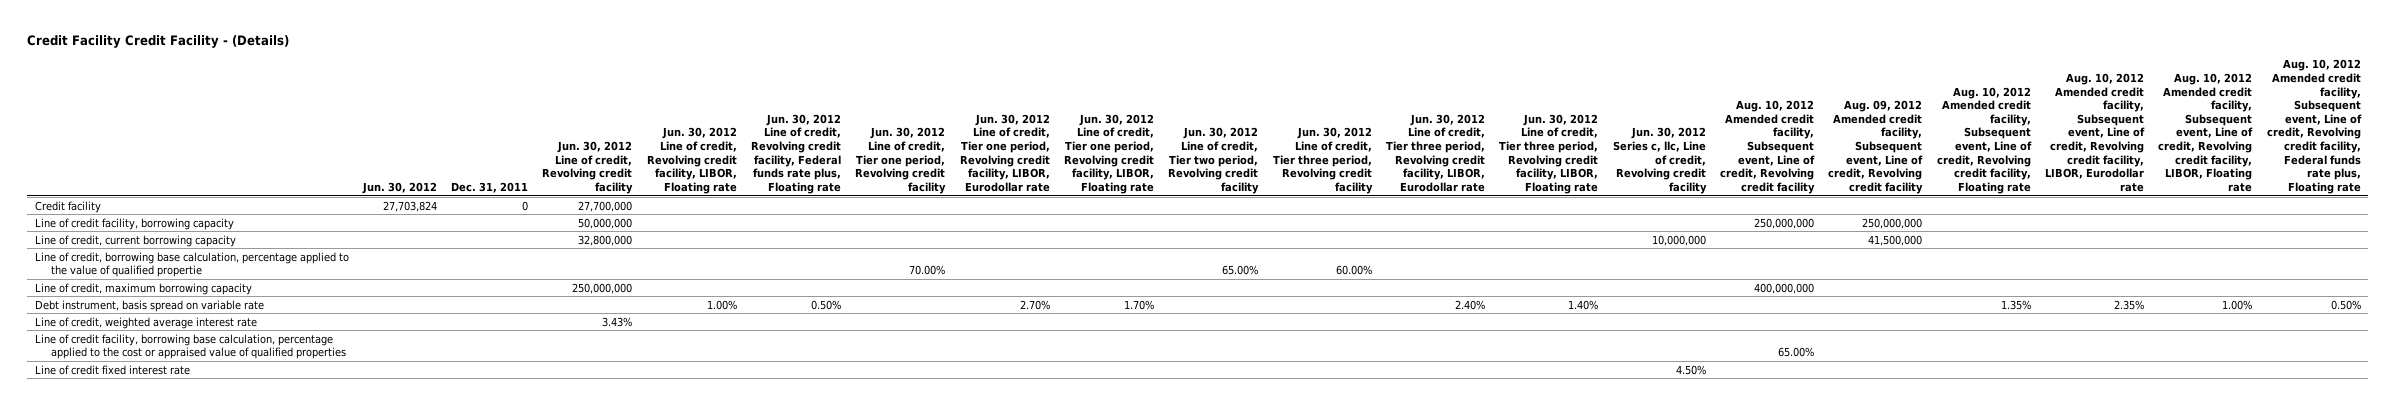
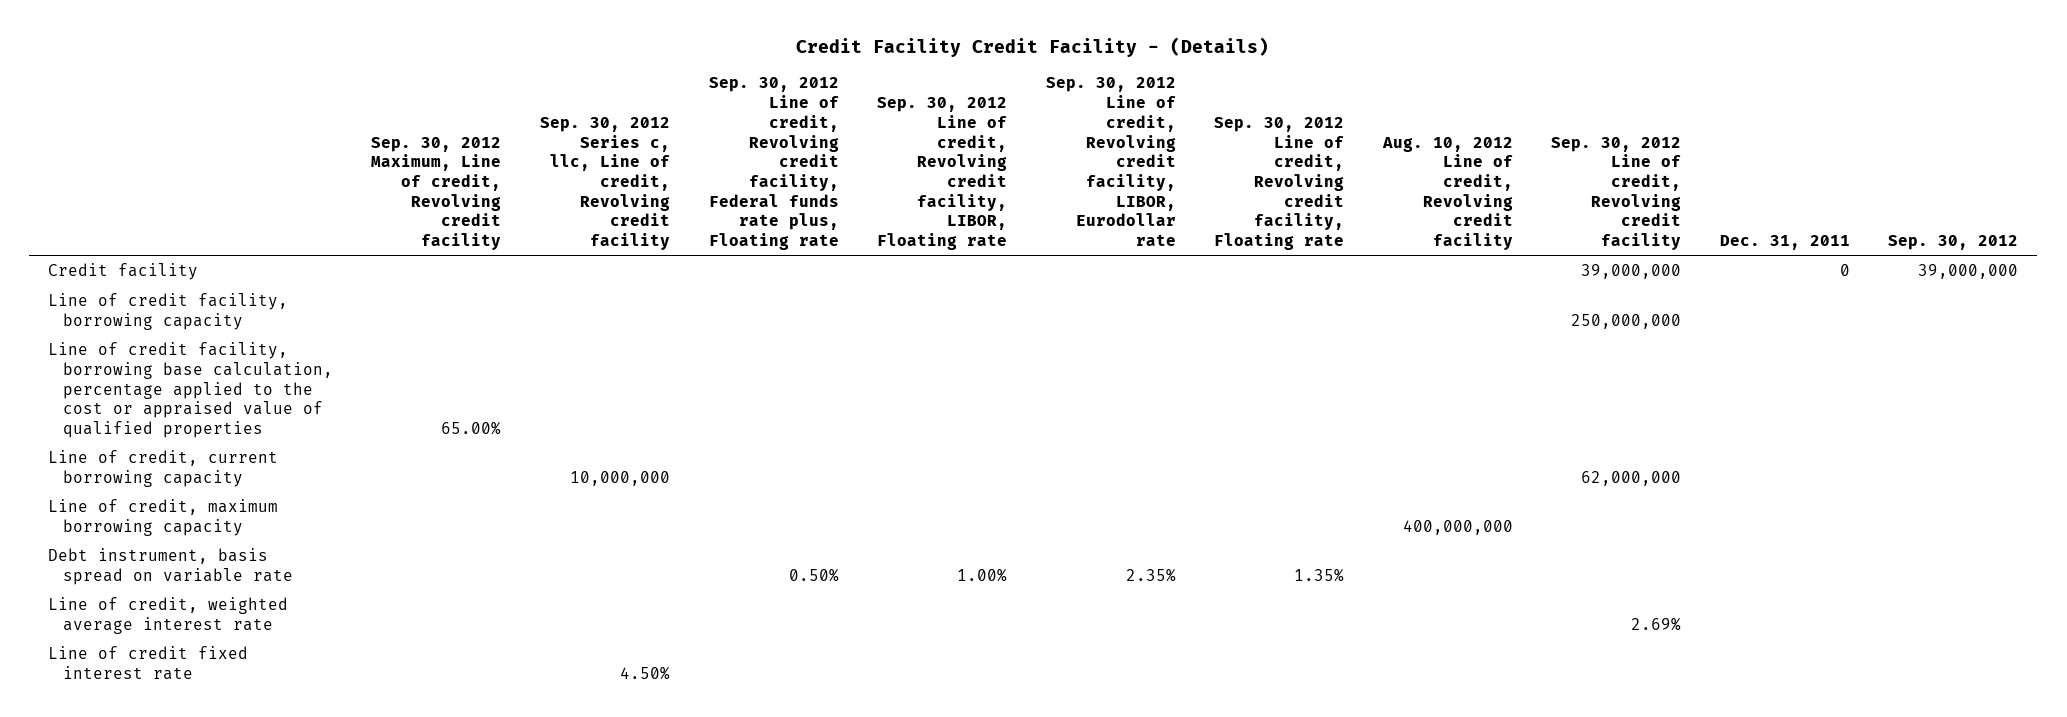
- | Jun. 30, 2012 | Dec. 31, 2011 | Jun. 30, 2012 Line of credit, Revolving credit facility | Jun. 30, 2012 Line of credit, Revolving credit facility, LIBOR, Floating rate | Jun. 30, 2012 Line of credit, Revolving credit facility, Federal funds rate plus, Floating rate | Jun. 30, 2012 Line of credit, Tier one period, Revolving credit facility | Jun. 30, 2012 Line of credit, Tier one period, Revolving credit facility, LIBOR, Eurodollar rate | Jun. 30, 2012 Line of credit, Tier one period, Revolving credit facility, LIBOR, Floating rate | Jun. 30, 2012 Line of credit, Tier two period, Revolving credit facility | Jun. 30, 2012 Line of credit, Tier three period, Revolving credit facility | Jun. 30, 2012 Line of credit, Tier three period, Revolving credit facility, LIBOR, Eurodollar rate | Jun. 30, 2012 Line of credit, Tier three period, Revolving credit facility, LIBOR, Floating rate | Jun. 30, 2012 Series c, llc, Line of credit, Revolving credit facility | Aug. 10, 2012 Amended credit facility, Subsequent event, Line of credit, Revolving credit facility | Aug. 09, 2012 Amended credit facility, Subsequent event, Line of credit, Revolving credit facility | Aug. 10, 2012 Amended credit facility, Subsequent event, Line of credit, Revolving credit facility, Floating rate | Aug. 10, 2012 Amended credit facility, Subsequent event, Line of credit, Revolving credit facility, LIBOR, Eurodollar rate | Aug. 10, 2012 Amended credit facility, Subsequent event, Line of credit, Revolving credit facility, LIBOR, Floating rate | Aug. 10, 2012 Amended credit facility, Subsequent event, Line of credit, Revolving credit facility, Federal funds rate plus, Floating rate
+ | Sep. 30, 2012 Maximum, Line of credit, Revolving credit facility | Sep. 30, 2012 Series c, llc, Line of credit, Revolving credit facility | Sep. 30, 2012 Line of credit, Revolving credit facility, Federal funds rate plus, Floating rate | Sep. 30, 2012 Line of credit, Revolving credit facility, LIBOR, Floating rate | Sep. 30, 2012 Line of credit, Revolving credit facility, LIBOR, Eurodollar rate | Sep. 30, 2012 Line of credit, Revolving credit facility, Floating rate | Aug. 10, 2012 Line of credit, Revolving credit facility | Sep. 30, 2012 Line of credit, Revolving credit facility | Dec. 31, 2011 | Sep. 30, 2012
moved up: Line of credit facility, borrowing base calculation, percentage applied to the cost or appraised value of qualified properties | 65.00% | | | | | | | | |
- Line of credit, borrowing base calculation, percentage applied to the value of qualified propertie | | | | | | 70.00% | | | 65.00% | 60.00% | | | | | | | | |

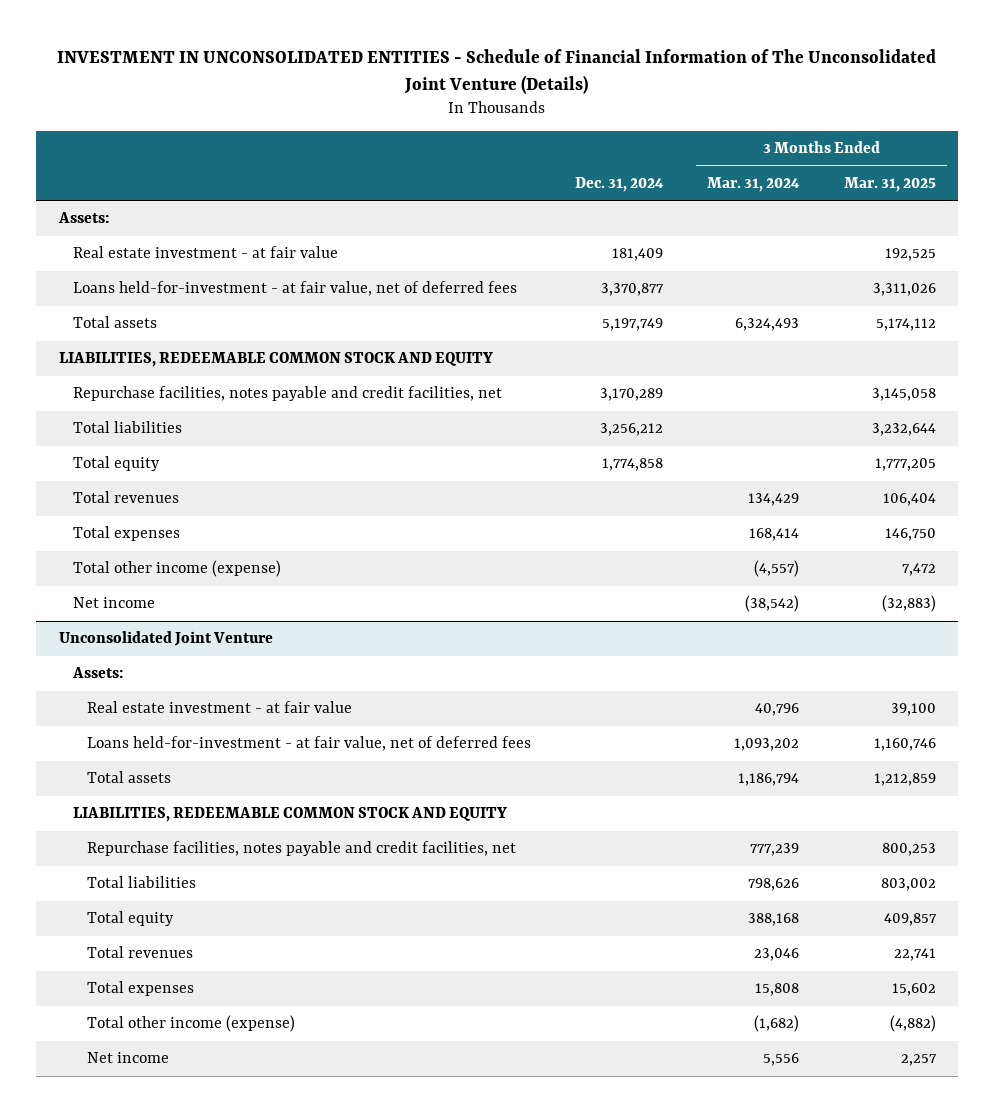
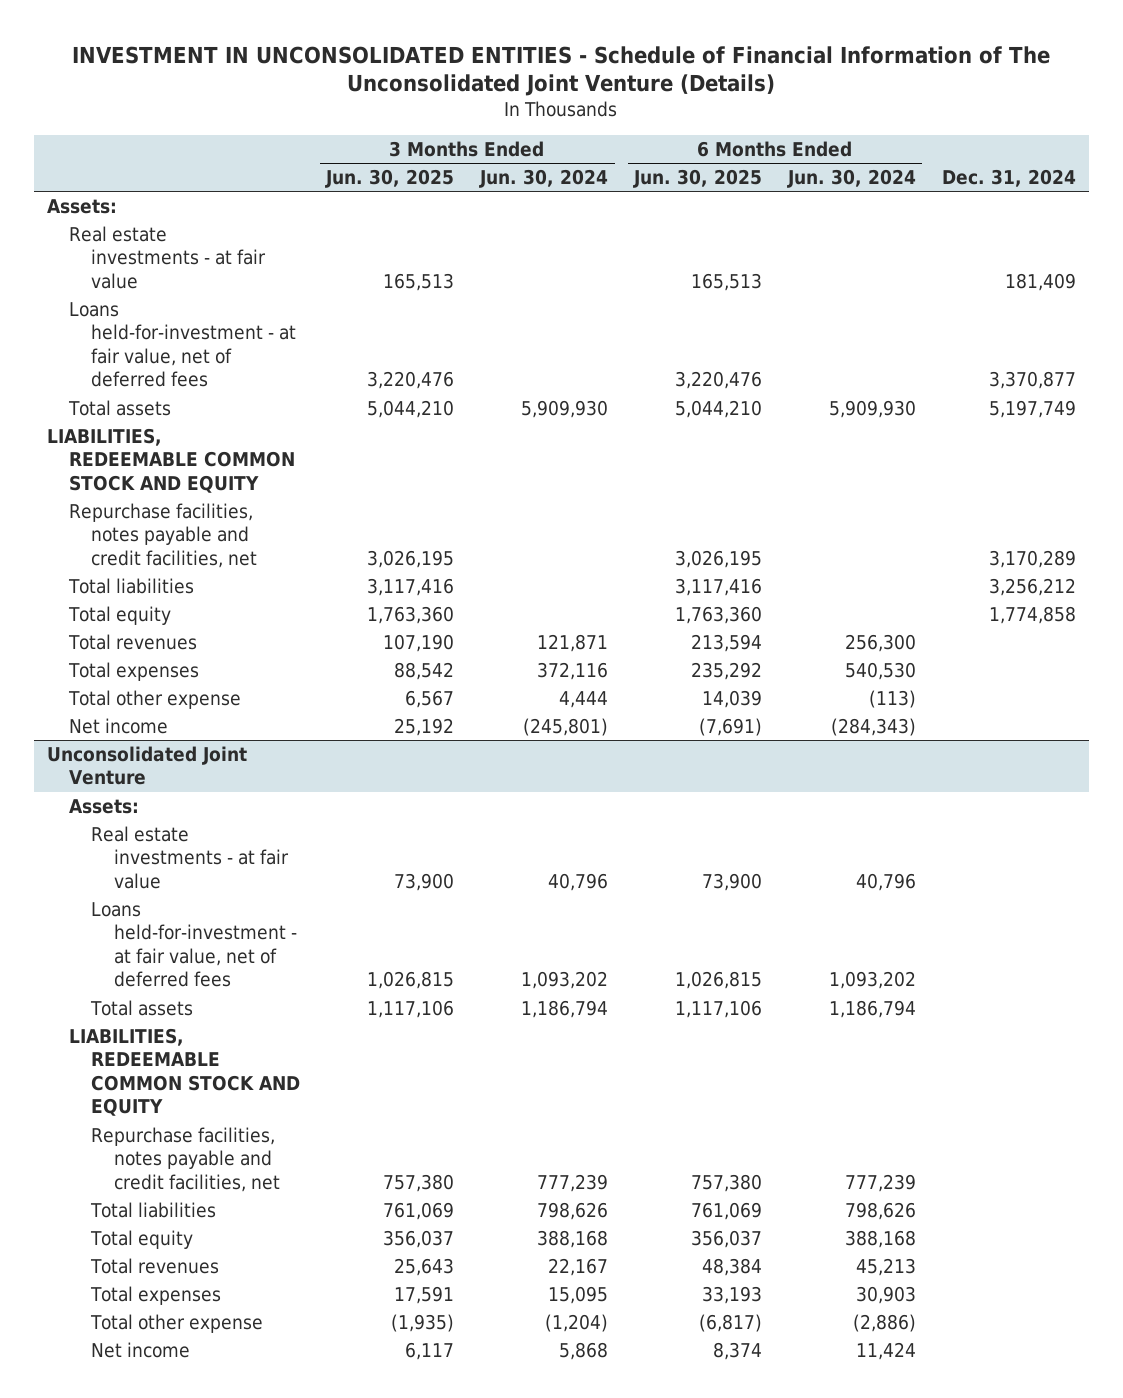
- | Dec. 31, 2024 | 3 Months Ended Mar. 31, 2024 | 3 Months Ended Mar. 31, 2025
+ | 3 Months Ended Jun. 30, 2025 | 3 Months Ended Jun. 30, 2024 | 6 Months Ended Jun. 30, 2025 | 6 Months Ended Jun. 30, 2024 | Dec. 31, 2024
- Real estate investment - at fair value | 181,409 | | 192,525
+ Real estate investments - at fair value | 165,513 | | 165,513 | | 181,409
- Total other income (expense) | | (4,557) | 7,472
+ Total other expense | 6,567 | 4,444 | 14,039 | (113) |
@ Unconsolidated Joint Venture
- Real estate investment - at fair value | | 40,796 | 39,100
+ Real estate investments - at fair value | 73,900 | 40,796 | 73,900 | 40,796 |
- Total other income (expense) | | (1,682) | (4,882)
+ Total other expense | (1,935) | (1,204) | (6,817) | (2,886) |

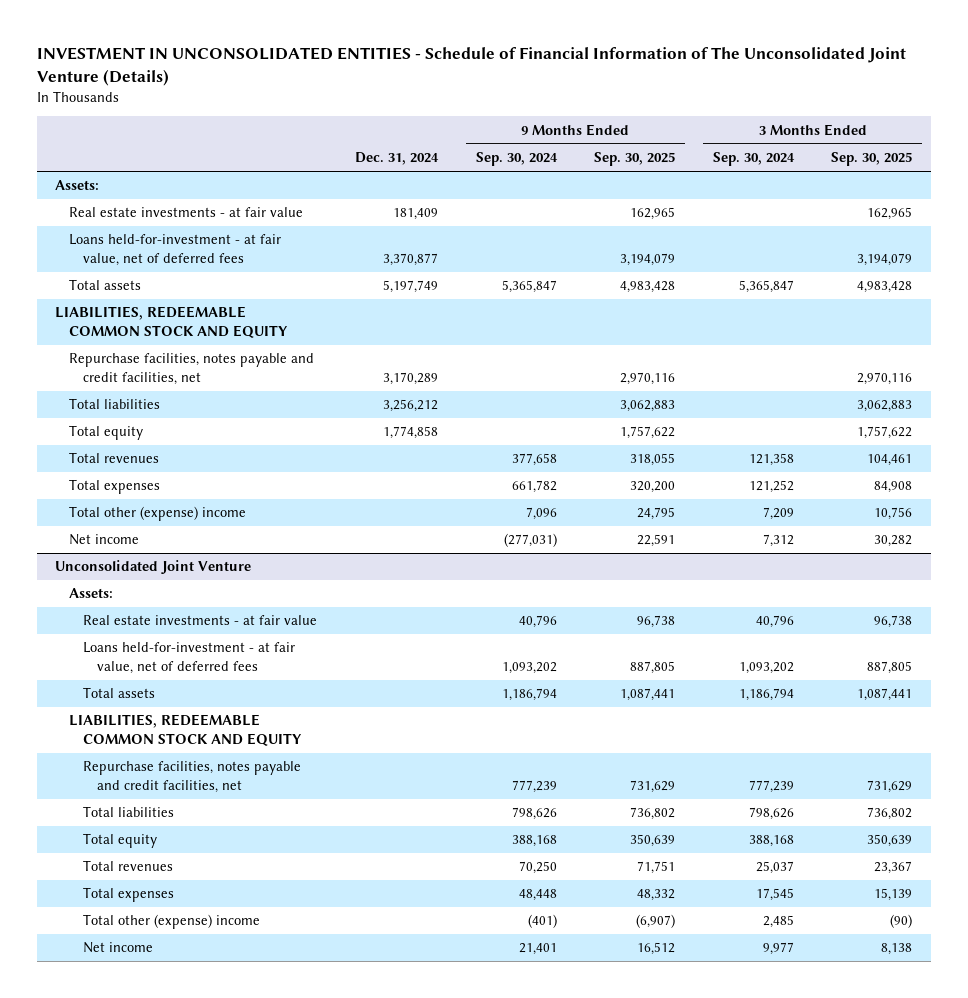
- | 3 Months Ended Jun. 30, 2025 | 3 Months Ended Jun. 30, 2024 | 6 Months Ended Jun. 30, 2025 | 6 Months Ended Jun. 30, 2024 | Dec. 31, 2024
+ | Dec. 31, 2024 | 9 Months Ended Sep. 30, 2024 | 9 Months Ended Sep. 30, 2025 | 3 Months Ended Sep. 30, 2024 | 3 Months Ended Sep. 30, 2025
- Total other expense | 6,567 | 4,444 | 14,039 | (113) |
+ Total other (expense) income | | 7,096 | 24,795 | 7,209 | 10,756
@ Unconsolidated Joint Venture
- Total other expense | (1,935) | (1,204) | (6,817) | (2,886) |
+ Total other (expense) income | | (401) | (6,907) | 2,485 | (90)

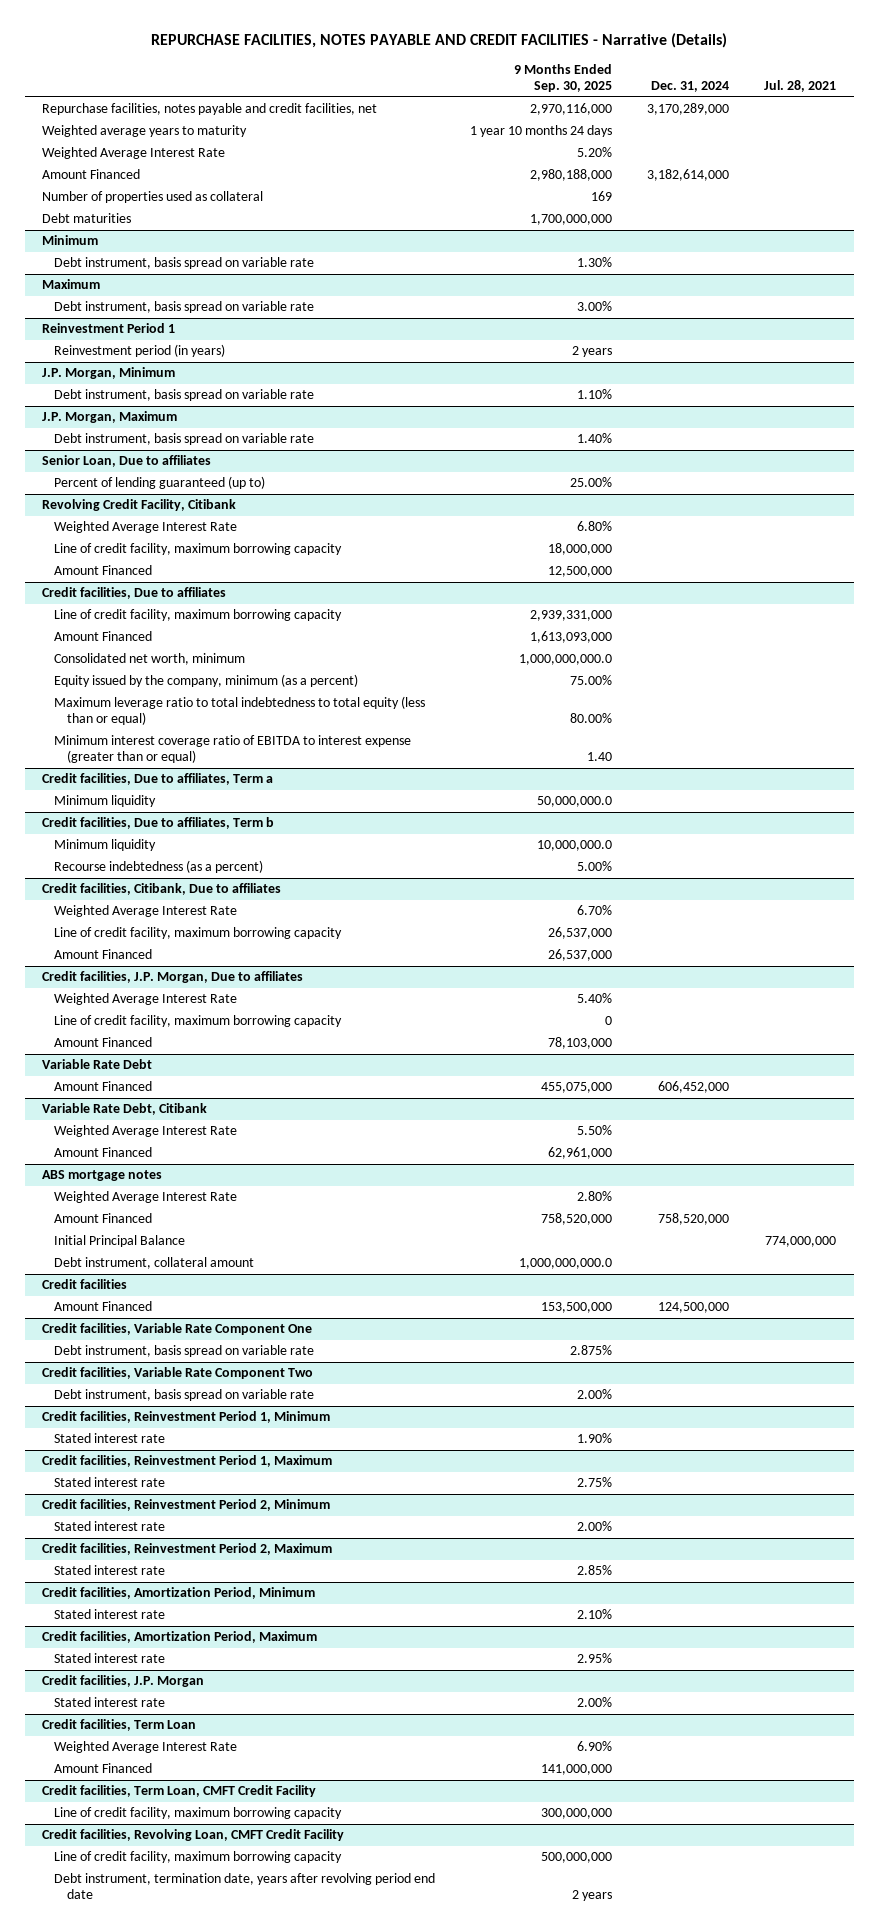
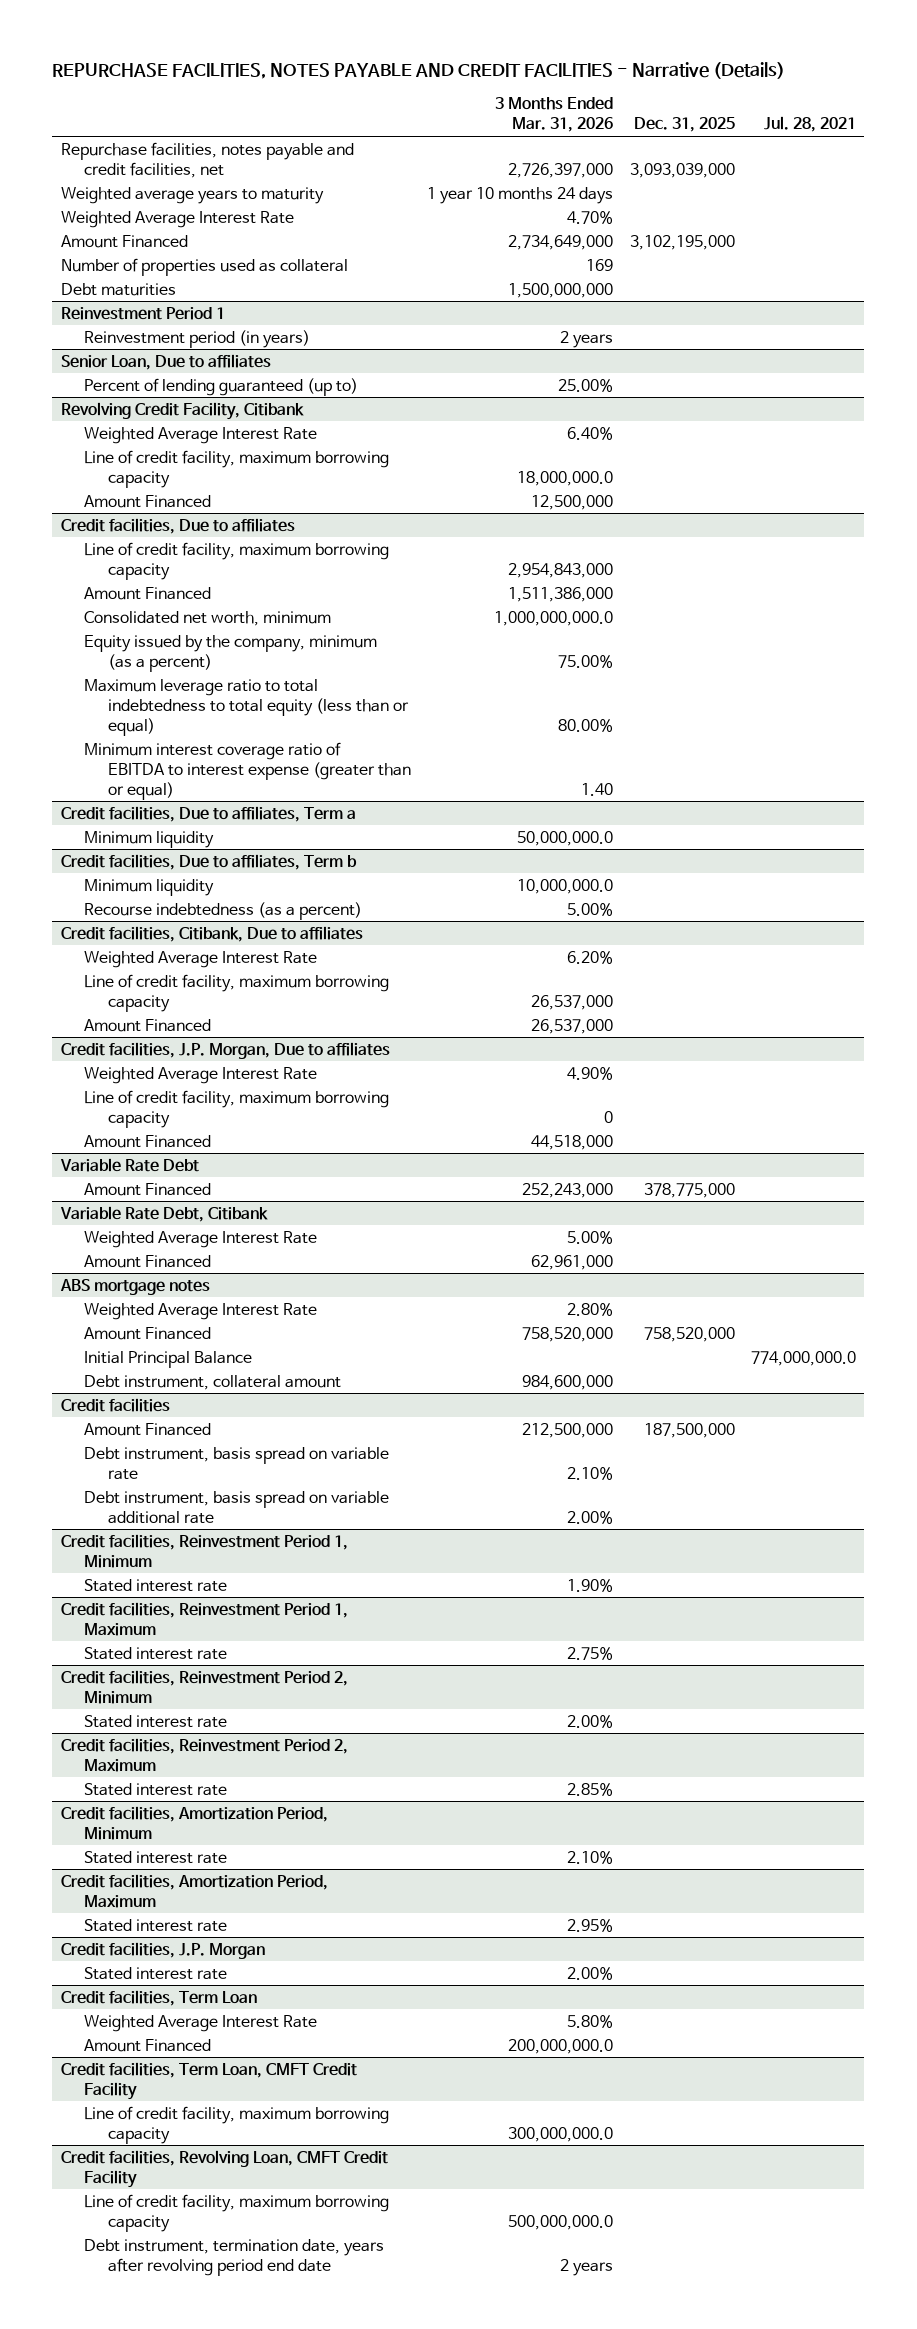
- | 9 Months Ended Sep. 30, 2025 | Dec. 31, 2024 | Jul. 28, 2021
+ | 3 Months Ended Mar. 31, 2026 | Dec. 31, 2025 | Jul. 28, 2021
- Minimum
- Debt instrument, basis spread on variable rate | 1.30% | |
- Maximum
- Debt instrument, basis spread on variable rate | 3.00% | |
- J.P. Morgan, Minimum
- Debt instrument, basis spread on variable rate | 1.10% | |
- J.P. Morgan, Maximum
- Debt instrument, basis spread on variable rate | 1.40% | |
@ ABS mortgage notes
- Initial Principal Balance | | | 774,000,000
+ Initial Principal Balance | | | 774,000,000.0
- Credit facilities, Variable Rate Component One
- Debt instrument, basis spread on variable rate | 2.875% | |
- Credit facilities, Variable Rate Component Two
- Debt instrument, basis spread on variable rate | 2.00% | |
@ Credit facilities
+ Debt instrument, basis spread on variable rate | 2.10% | |
+ Debt instrument, basis spread on variable additional rate | 2.00% | |

